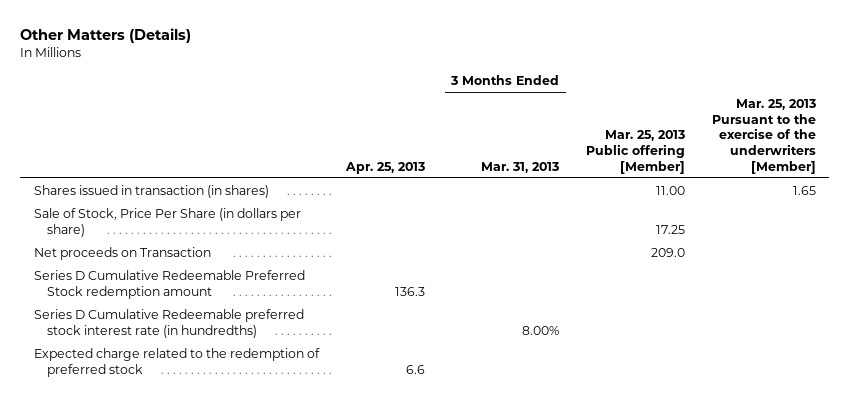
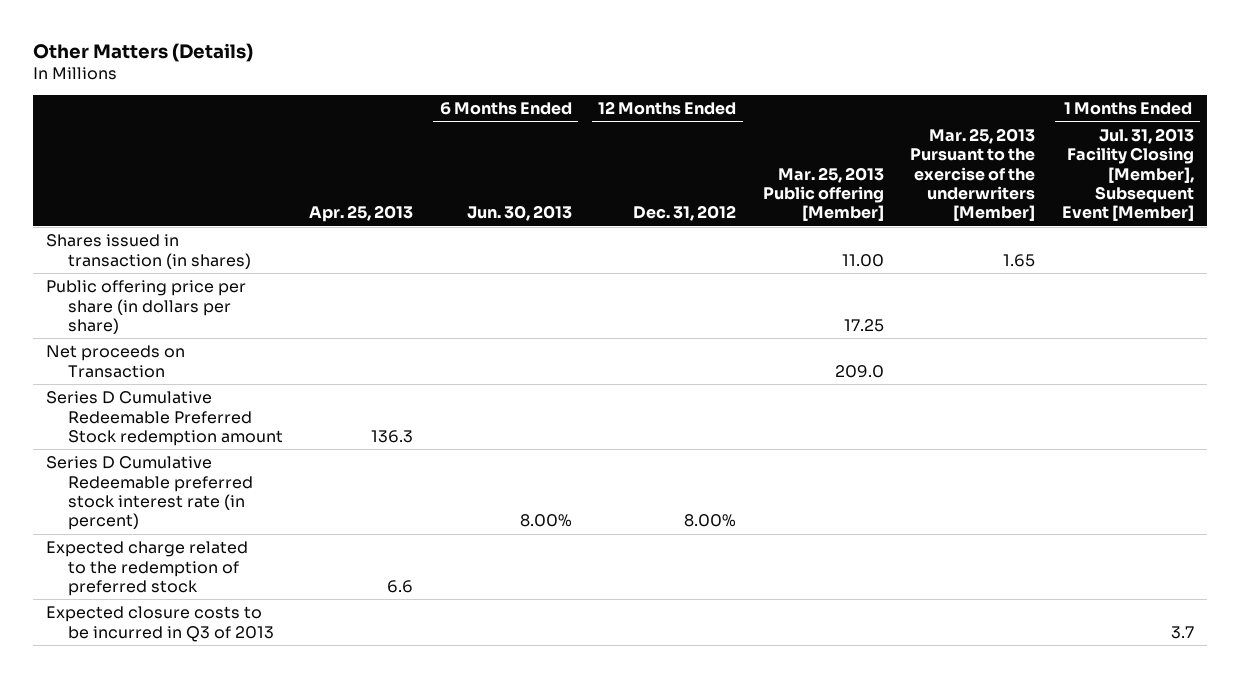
- | Apr. 25, 2013 | 3 Months Ended Mar. 31, 2013 | Mar. 25, 2013 Public offering [Member] | Mar. 25, 2013 Pursuant to the exercise of the underwriters [Member]
+ | Apr. 25, 2013 | 6 Months Ended Jun. 30, 2013 | 12 Months Ended Dec. 31, 2012 | Mar. 25, 2013 Public offering [Member] | Mar. 25, 2013 Pursuant to the exercise of the underwriters [Member] | 1 Months Ended Jul. 31, 2013 Facility Closing [Member], Subsequent Event [Member]
- Sale of Stock, Price Per Share (in dollars per share) | | | 17.25 |
+ Public offering price per share (in dollars per share) | | | | 17.25 | |
- Series D Cumulative Redeemable preferred stock interest rate (in hundredths) | | 8.00% | |
+ Series D Cumulative Redeemable preferred stock interest rate (in percent) | | 8.00% | 8.00% | | |
+ Expected closure costs to be incurred in Q3 of 2013 | | | | | | 3.7

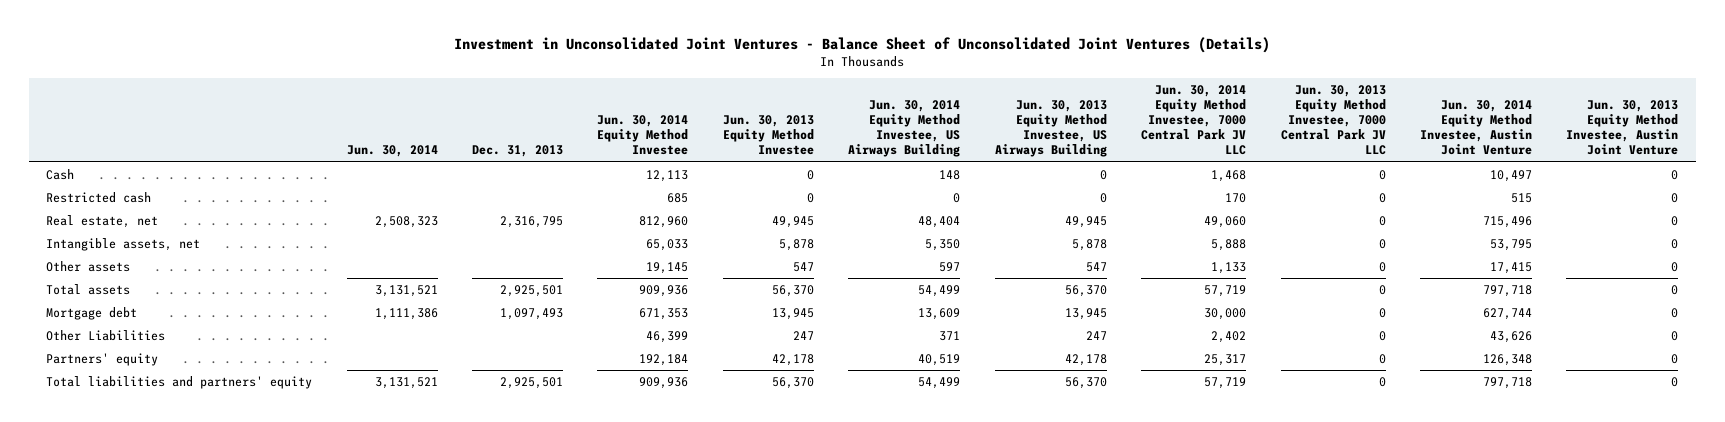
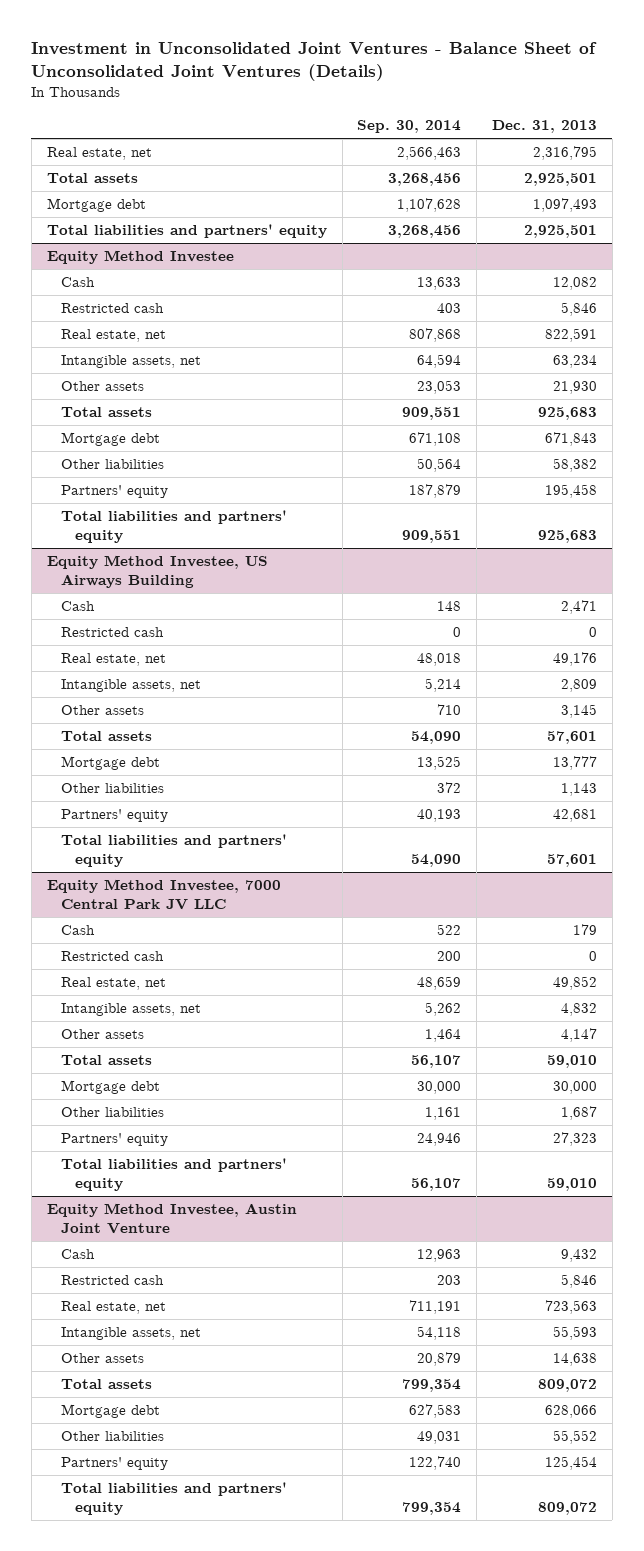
- | Jun. 30, 2014 | Dec. 31, 2013 | Jun. 30, 2014 Equity Method Investee | Jun. 30, 2013 Equity Method Investee | Jun. 30, 2014 Equity Method Investee, US Airways Building | Jun. 30, 2013 Equity Method Investee, US Airways Building | Jun. 30, 2014 Equity Method Investee, 7000 Central Park JV LLC | Jun. 30, 2013 Equity Method Investee, 7000 Central Park JV LLC | Jun. 30, 2014 Equity Method Investee, Austin Joint Venture | Jun. 30, 2013 Equity Method Investee, Austin Joint Venture
+ | Sep. 30, 2014 | Dec. 31, 2013
- Cash | | | 12,113 | 0 | 148 | 0 | 1,468 | 0 | 10,497 | 0
- Restricted cash | | | 685 | 0 | 0 | 0 | 170 | 0 | 515 | 0
- Intangible assets, net | | | 65,033 | 5,878 | 5,350 | 5,878 | 5,888 | 0 | 53,795 | 0
- Other assets | | | 19,145 | 547 | 597 | 547 | 1,133 | 0 | 17,415 | 0
- Other Liabilities | | | 46,399 | 247 | 371 | 247 | 2,402 | 0 | 43,626 | 0
- Partners' equity | | | 192,184 | 42,178 | 40,519 | 42,178 | 25,317 | 0 | 126,348 | 0
+ Equity Method Investee
+ Cash | 13,633 | 12,082
+ Restricted cash | 403 | 5,846
+ Real estate, net | 807,868 | 822,591
+ Intangible assets, net | 64,594 | 63,234
+ Other assets | 23,053 | 21,930
+ Total assets | 909,551 | 925,683
+ Mortgage debt | 671,108 | 671,843
+ Other liabilities | 50,564 | 58,382
+ Partners' equity | 187,879 | 195,458
+ Total liabilities and partners' equity | 909,551 | 925,683
+ Equity Method Investee, US Airways Building
+ Cash | 148 | 2,471
+ Restricted cash | 0 | 0
+ Real estate, net | 48,018 | 49,176
+ Intangible assets, net | 5,214 | 2,809
+ Other assets | 710 | 3,145
+ Total assets | 54,090 | 57,601
+ Mortgage debt | 13,525 | 13,777
+ Other liabilities | 372 | 1,143
+ Partners' equity | 40,193 | 42,681
+ Total liabilities and partners' equity | 54,090 | 57,601
+ Equity Method Investee, 7000 Central Park JV LLC
+ Cash | 522 | 179
+ Restricted cash | 200 | 0
+ Real estate, net | 48,659 | 49,852
+ Intangible assets, net | 5,262 | 4,832
+ Other assets | 1,464 | 4,147
+ Total assets | 56,107 | 59,010
+ Mortgage debt | 30,000 | 30,000
+ Other liabilities | 1,161 | 1,687
+ Partners' equity | 24,946 | 27,323
+ Total liabilities and partners' equity | 56,107 | 59,010
+ Equity Method Investee, Austin Joint Venture
+ Cash | 12,963 | 9,432
+ Restricted cash | 203 | 5,846
+ Real estate, net | 711,191 | 723,563
+ Intangible assets, net | 54,118 | 55,593
+ Other assets | 20,879 | 14,638
+ Total assets | 799,354 | 809,072
+ Mortgage debt | 627,583 | 628,066
+ Other liabilities | 49,031 | 55,552
+ Partners' equity | 122,740 | 125,454
+ Total liabilities and partners' equity | 799,354 | 809,072

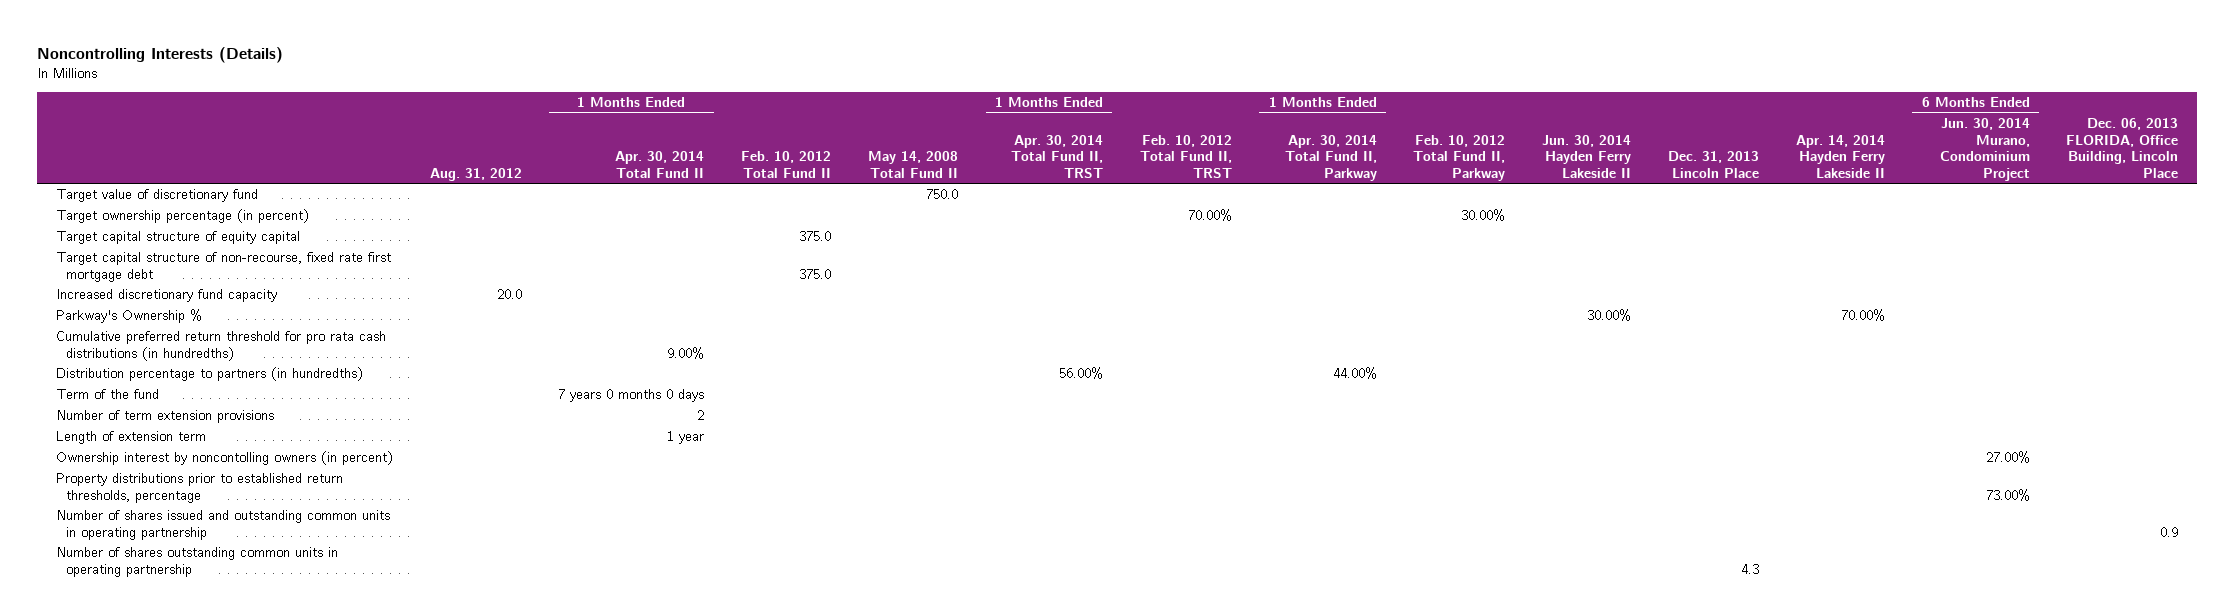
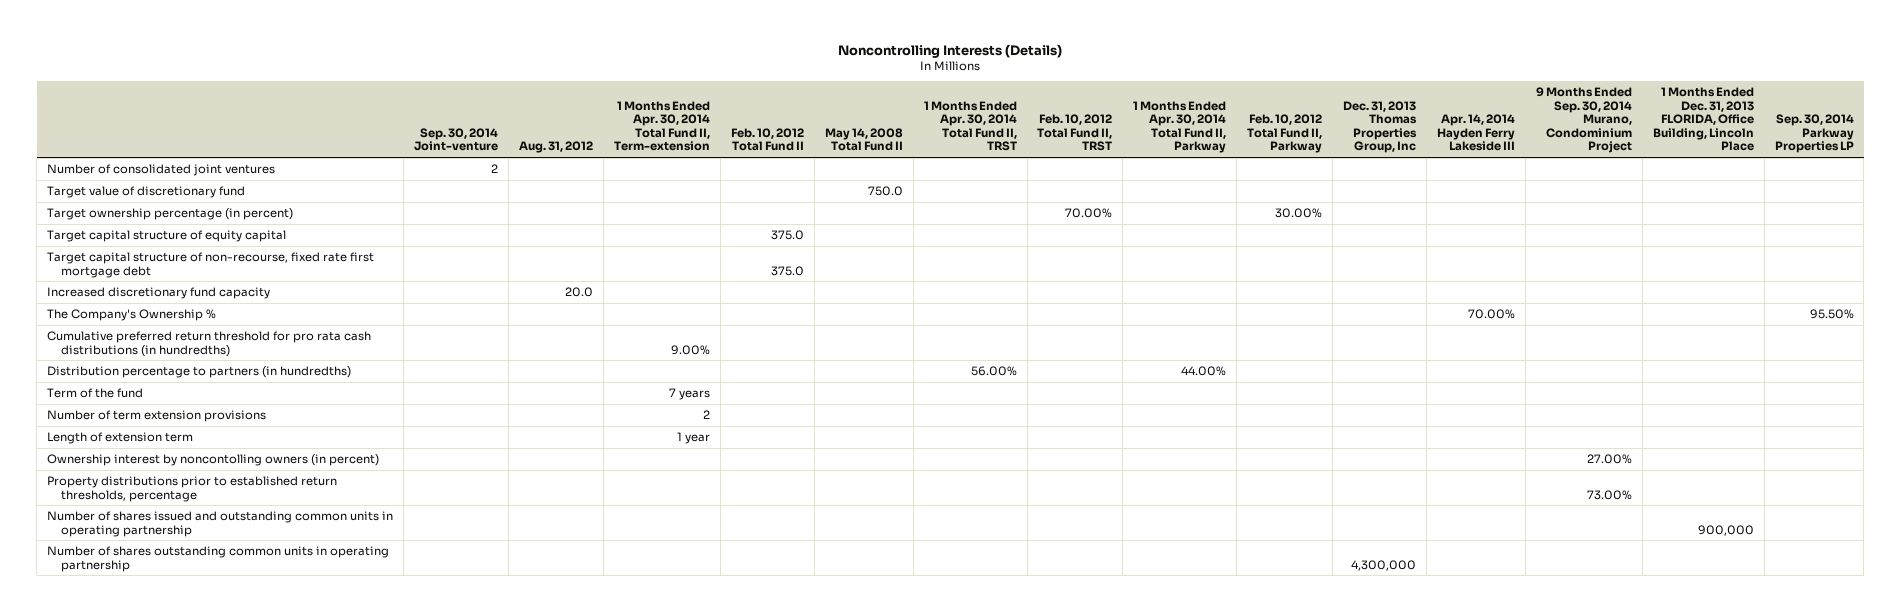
- | Aug. 31, 2012 | 1 Months Ended Apr. 30, 2014 Total Fund II | Feb. 10, 2012 Total Fund II | May 14, 2008 Total Fund II | 1 Months Ended Apr. 30, 2014 Total Fund II, TRST | Feb. 10, 2012 Total Fund II, TRST | 1 Months Ended Apr. 30, 2014 Total Fund II, Parkway | Feb. 10, 2012 Total Fund II, Parkway | Jun. 30, 2014 Hayden Ferry Lakeside II | Dec. 31, 2013 Lincoln Place | Apr. 14, 2014 Hayden Ferry Lakeside II | 6 Months Ended Jun. 30, 2014 Murano, Condominium Project | Dec. 06, 2013 FLORIDA, Office Building, Lincoln Place
+ | Sep. 30, 2014 Joint-venture | Aug. 31, 2012 | 1 Months Ended Apr. 30, 2014 Total Fund II, Term-extension | Feb. 10, 2012 Total Fund II | May 14, 2008 Total Fund II | 1 Months Ended Apr. 30, 2014 Total Fund II, TRST | Feb. 10, 2012 Total Fund II, TRST | 1 Months Ended Apr. 30, 2014 Total Fund II, Parkway | Feb. 10, 2012 Total Fund II, Parkway | Dec. 31, 2013 Thomas Properties Group, Inc | Apr. 14, 2014 Hayden Ferry Lakeside III | 9 Months Ended Sep. 30, 2014 Murano, Condominium Project | 1 Months Ended Dec. 31, 2013 FLORIDA, Office Building, Lincoln Place | Sep. 30, 2014 Parkway Properties LP
+ Number of consolidated joint ventures | 2 | | | | | | | | | | | | |
- Parkway's Ownership % | | | | | | | | | 30.00% | | 70.00% | |
+ The Company's Ownership % | | | | | | | | | | | 70.00% | | | 95.50%

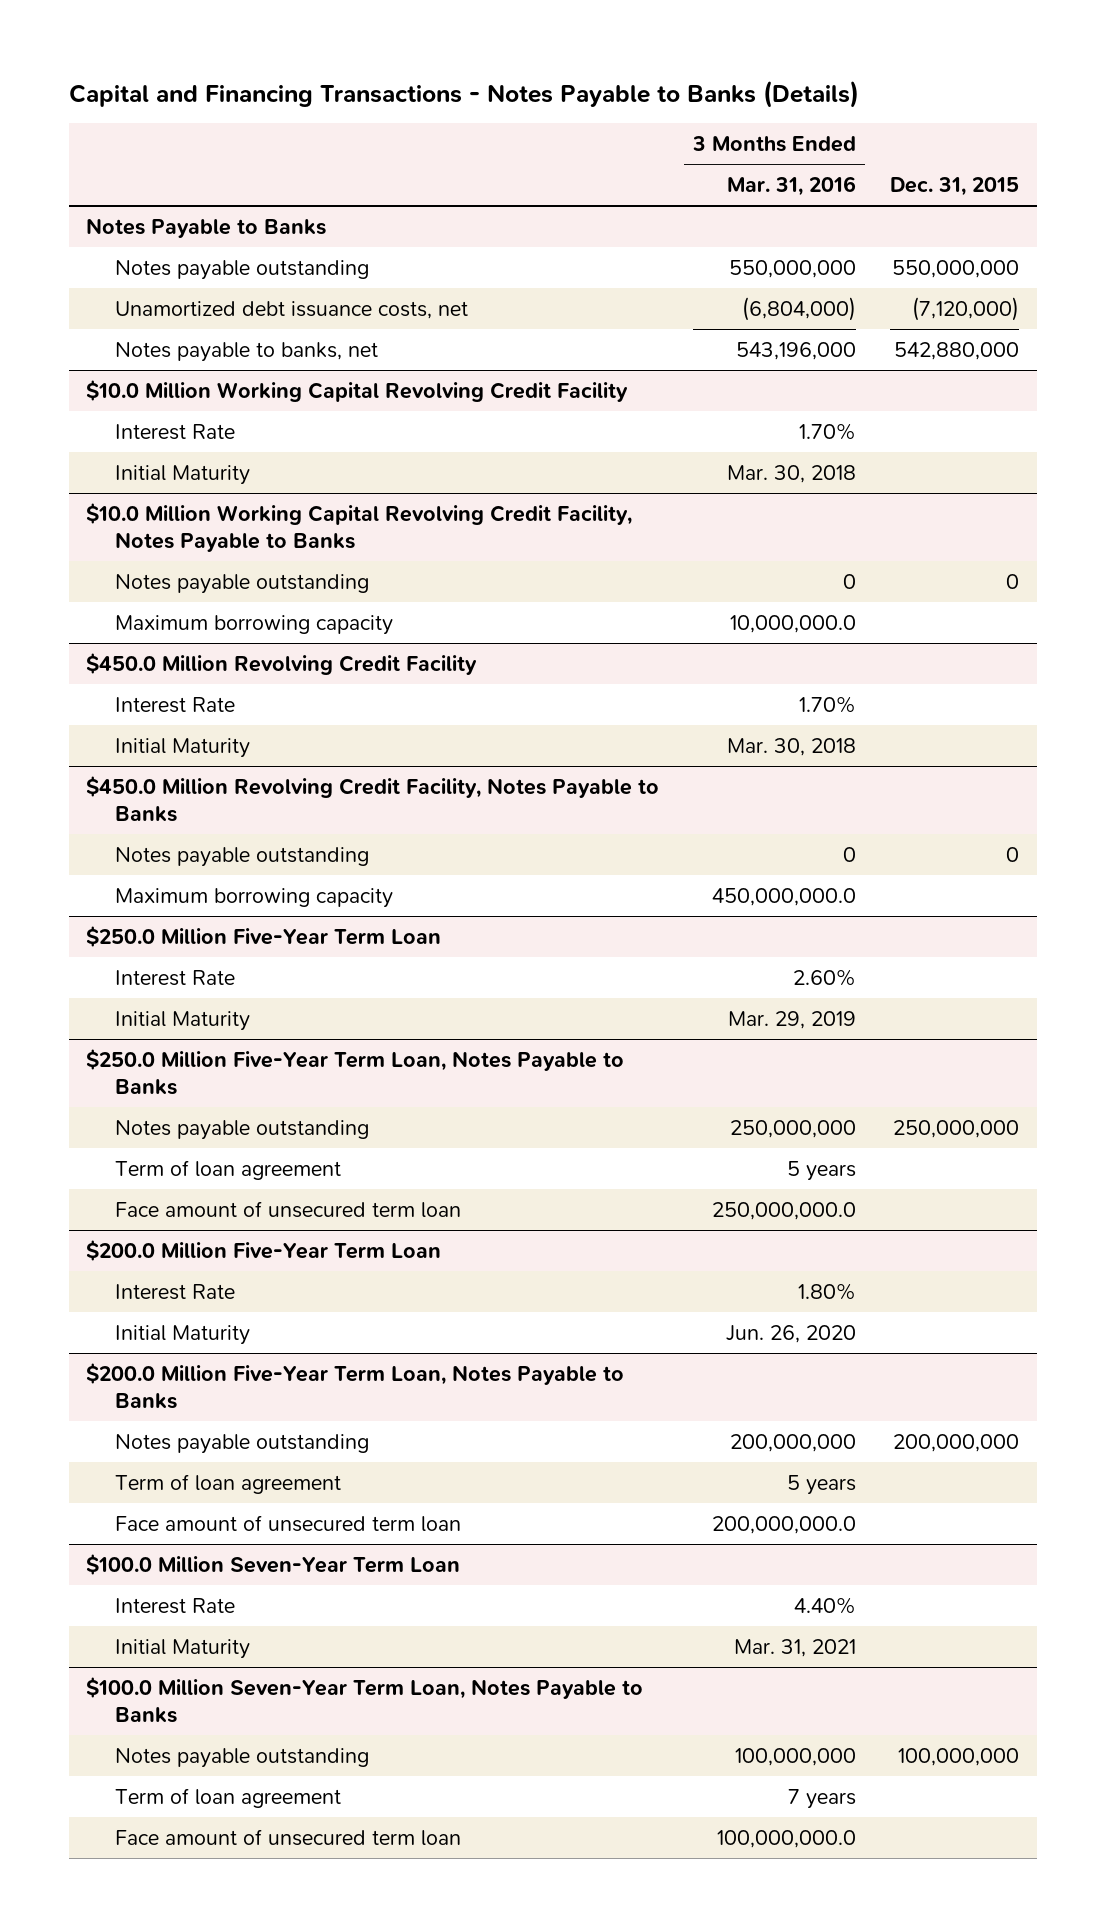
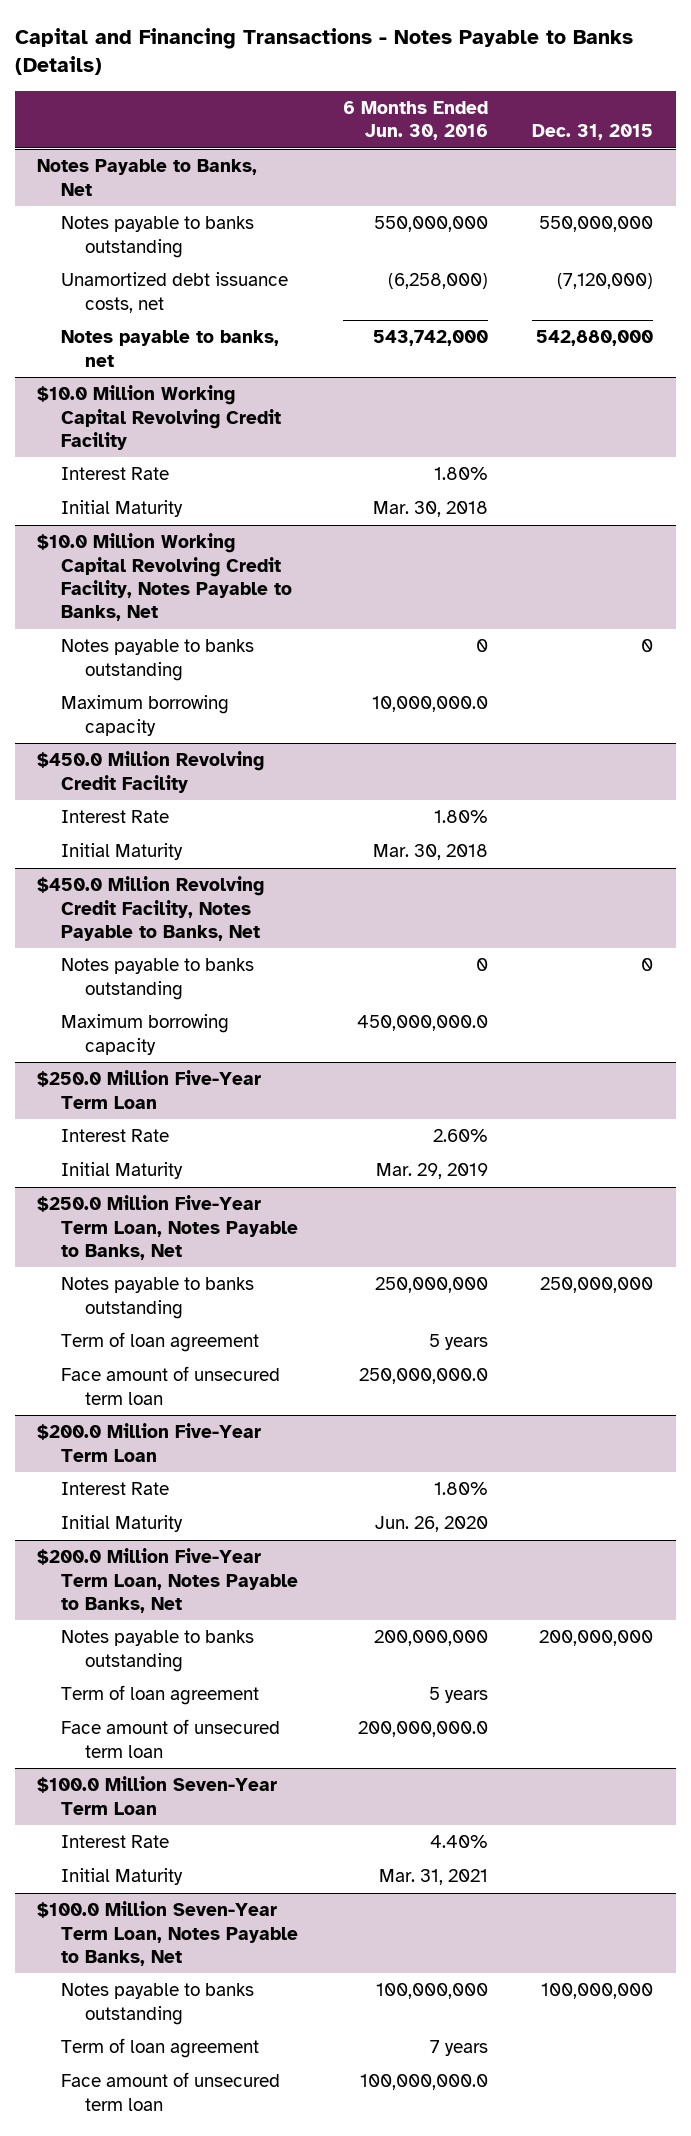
- | 3 Months Ended Mar. 31, 2016 | Dec. 31, 2015
+ | 6 Months Ended Jun. 30, 2016 | Dec. 31, 2015
- Notes Payable to Banks
- Notes payable outstanding | 550,000,000 | 550,000,000
+ Notes Payable to Banks, Net
+ Notes payable to banks outstanding | 550,000,000 | 550,000,000
- $10.0 Million Working Capital Revolving Credit Facility, Notes Payable to Banks
- Notes payable outstanding | 0 | 0
+ $10.0 Million Working Capital Revolving Credit Facility, Notes Payable to Banks, Net
+ Notes payable to banks outstanding | 0 | 0
- $450.0 Million Revolving Credit Facility, Notes Payable to Banks
- Notes payable outstanding | 0 | 0
+ $450.0 Million Revolving Credit Facility, Notes Payable to Banks, Net
+ Notes payable to banks outstanding | 0 | 0
- $250.0 Million Five-Year Term Loan, Notes Payable to Banks
- Notes payable outstanding | 250,000,000 | 250,000,000
+ $250.0 Million Five-Year Term Loan, Notes Payable to Banks, Net
+ Notes payable to banks outstanding | 250,000,000 | 250,000,000
- $200.0 Million Five-Year Term Loan, Notes Payable to Banks
- Notes payable outstanding | 200,000,000 | 200,000,000
+ $200.0 Million Five-Year Term Loan, Notes Payable to Banks, Net
+ Notes payable to banks outstanding | 200,000,000 | 200,000,000
- $100.0 Million Seven-Year Term Loan, Notes Payable to Banks
- Notes payable outstanding | 100,000,000 | 100,000,000
+ $100.0 Million Seven-Year Term Loan, Notes Payable to Banks, Net
+ Notes payable to banks outstanding | 100,000,000 | 100,000,000

